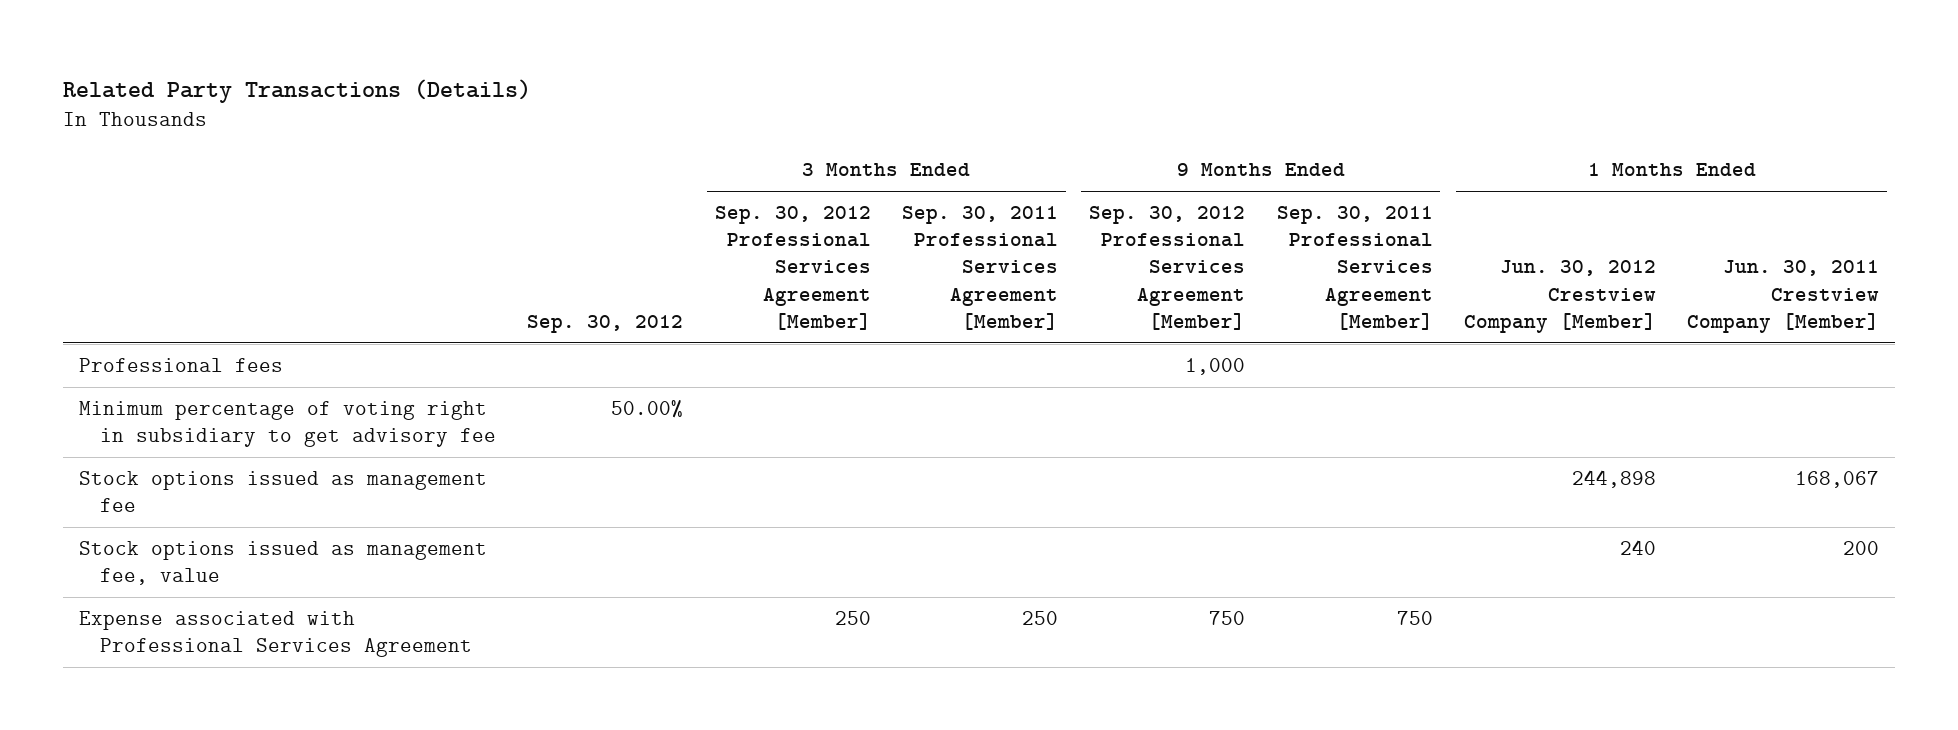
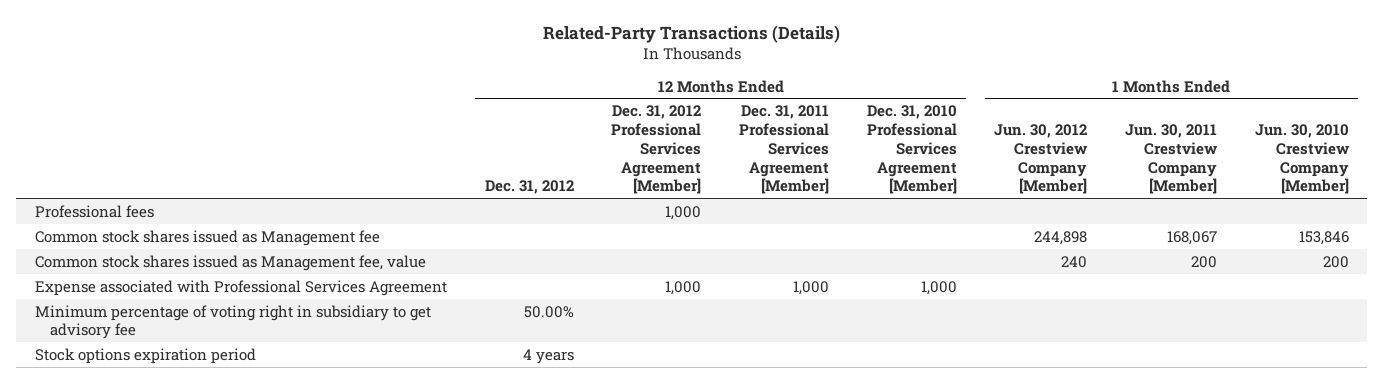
- Related Party Transactions (Details)
+ Related-Party Transactions (Details)
- | Sep. 30, 2012 | 3 Months Ended Sep. 30, 2012 Professional Services Agreement [Member] | 3 Months Ended Sep. 30, 2011 Professional Services Agreement [Member] | 9 Months Ended Sep. 30, 2012 Professional Services Agreement [Member] | 9 Months Ended Sep. 30, 2011 Professional Services Agreement [Member] | 1 Months Ended Jun. 30, 2012 Crestview Company [Member] | 1 Months Ended Jun. 30, 2011 Crestview Company [Member]
+ | 12 Months Ended Dec. 31, 2012 | 12 Months Ended Dec. 31, 2012 Professional Services Agreement [Member] | 12 Months Ended Dec. 31, 2011 Professional Services Agreement [Member] | 12 Months Ended Dec. 31, 2010 Professional Services Agreement [Member] | 1 Months Ended Jun. 30, 2012 Crestview Company [Member] | 1 Months Ended Jun. 30, 2011 Crestview Company [Member] | 1 Months Ended Jun. 30, 2010 Crestview Company [Member]
- Stock options issued as management fee | | | | | | 244,898 | 168,067
- Stock options issued as management fee, value | | | | | | 240 | 200
+ Common stock shares issued as Management fee | | | | | 244,898 | 168,067 | 153,846
+ Common stock shares issued as Management fee, value | | | | | 240 | 200 | 200
moved down: Minimum percentage of voting right in subsidiary to get advisory fee | 50.00% | | | | | |
+ Stock options expiration period | 4 years | | | | | |

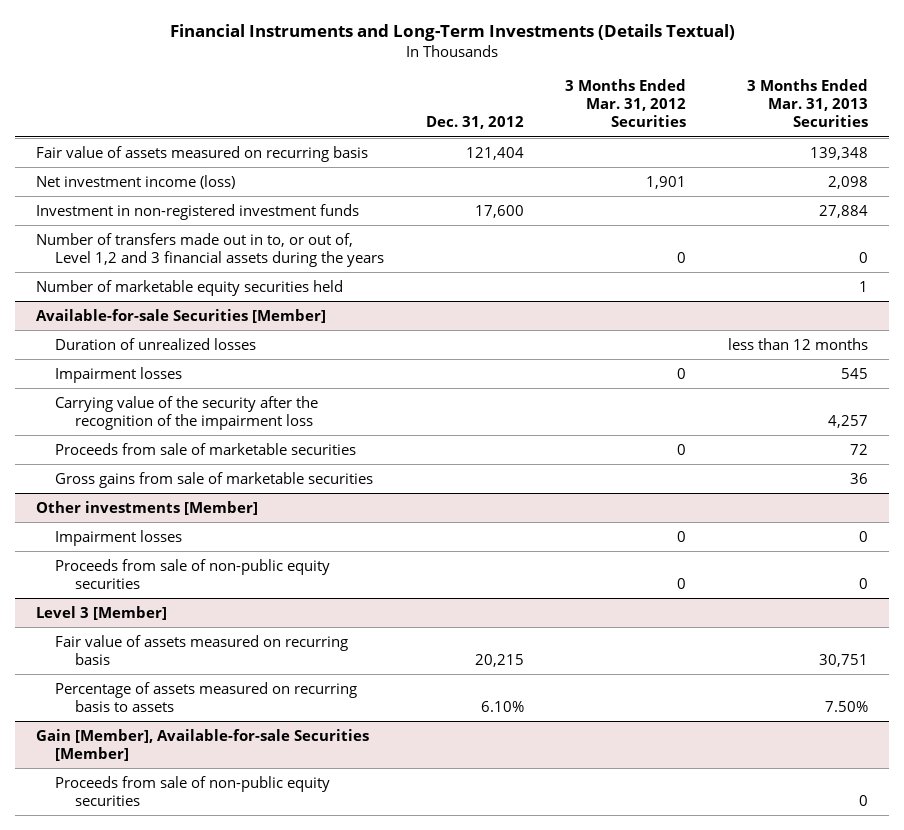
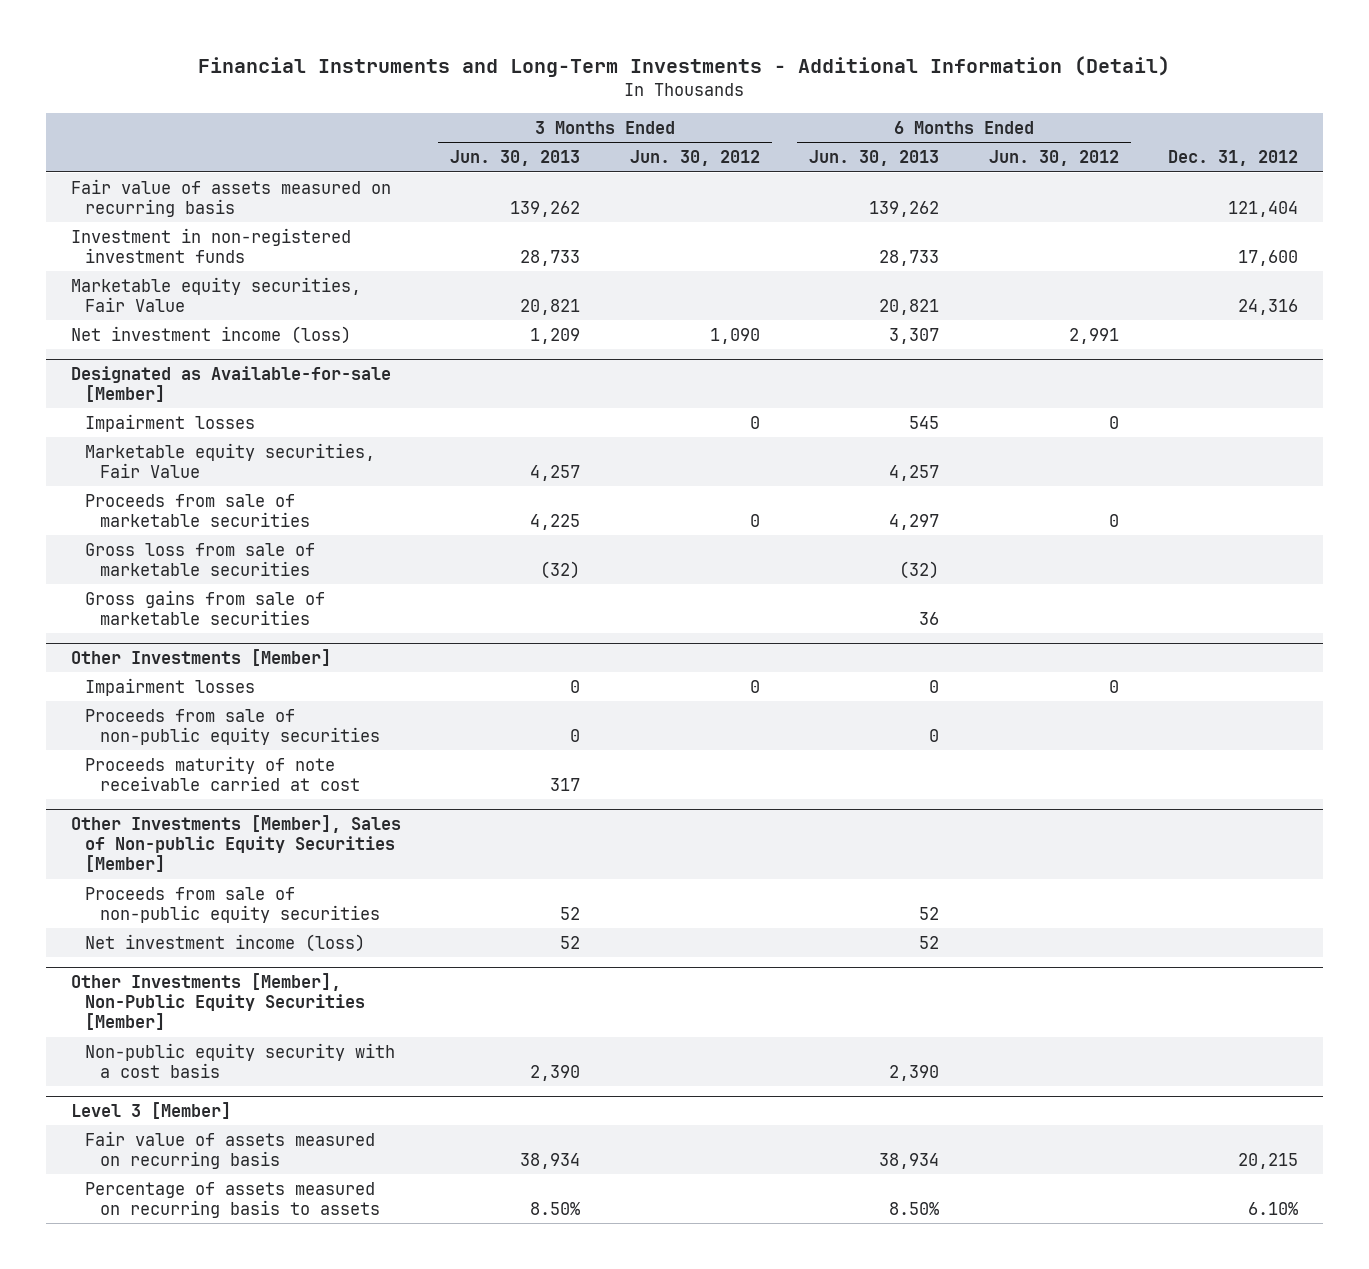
- Financial Instruments and Long-Term Investments (Details Textual)
+ Financial Instruments and Long-Term Investments - Additional Information (Detail)
- | Dec. 31, 2012 | 3 Months Ended Mar. 31, 2012 Securities | 3 Months Ended Mar. 31, 2013 Securities
+ | 3 Months Ended Jun. 30, 2013 | 3 Months Ended Jun. 30, 2012 | 6 Months Ended Jun. 30, 2013 | 6 Months Ended Jun. 30, 2012 | Dec. 31, 2012
- Number of transfers made out in to, or out of, Level 1,2 and 3 financial assets during the years | | 0 | 0
- Number of marketable equity securities held | | | 1
- Available-for-sale Securities [Member]
- Duration of unrealized losses | | | less than 12 months
+ Marketable equity securities, Fair Value | 20,821 | | 20,821 | | 24,316
moved down: Net investment income (loss) | 1,209 | 1,090 | 3,307 | 2,991 |
+ Designated as Available-for-sale [Member]
- Carrying value of the security after the recognition of the impairment loss | | | 4,257
+ Marketable equity securities, Fair Value | 4,257 | | 4,257 | |
+ Gross loss from sale of marketable securities | (32) | | (32) | |
- Other investments [Member]
+ Other Investments [Member]
+ Proceeds maturity of note receivable carried at cost | 317 | | | |
+ Other Investments [Member], Sales of Non-public Equity Securities [Member]
+ Proceeds from sale of non-public equity securities | 52 | | 52 | |
+ Net investment income (loss) | 52 | | 52 | |
+ Other Investments [Member], Non-Public Equity Securities [Member]
+ Non-public equity security with a cost basis | 2,390 | | 2,390 | |
- Gain [Member], Available-for-sale Securities [Member]
- Proceeds from sale of non-public equity securities | | | 0

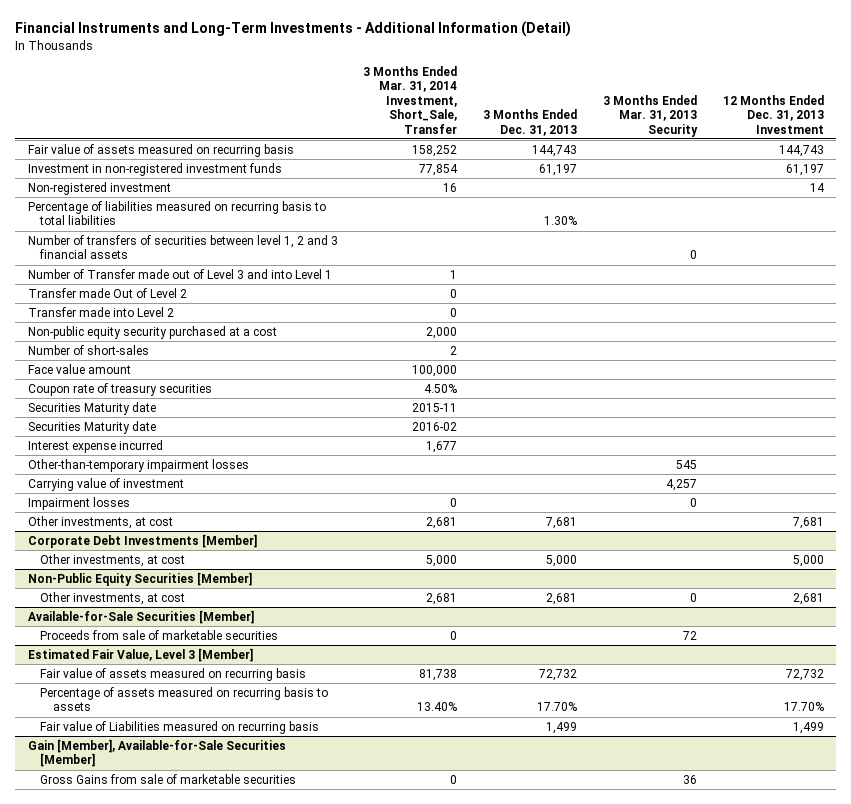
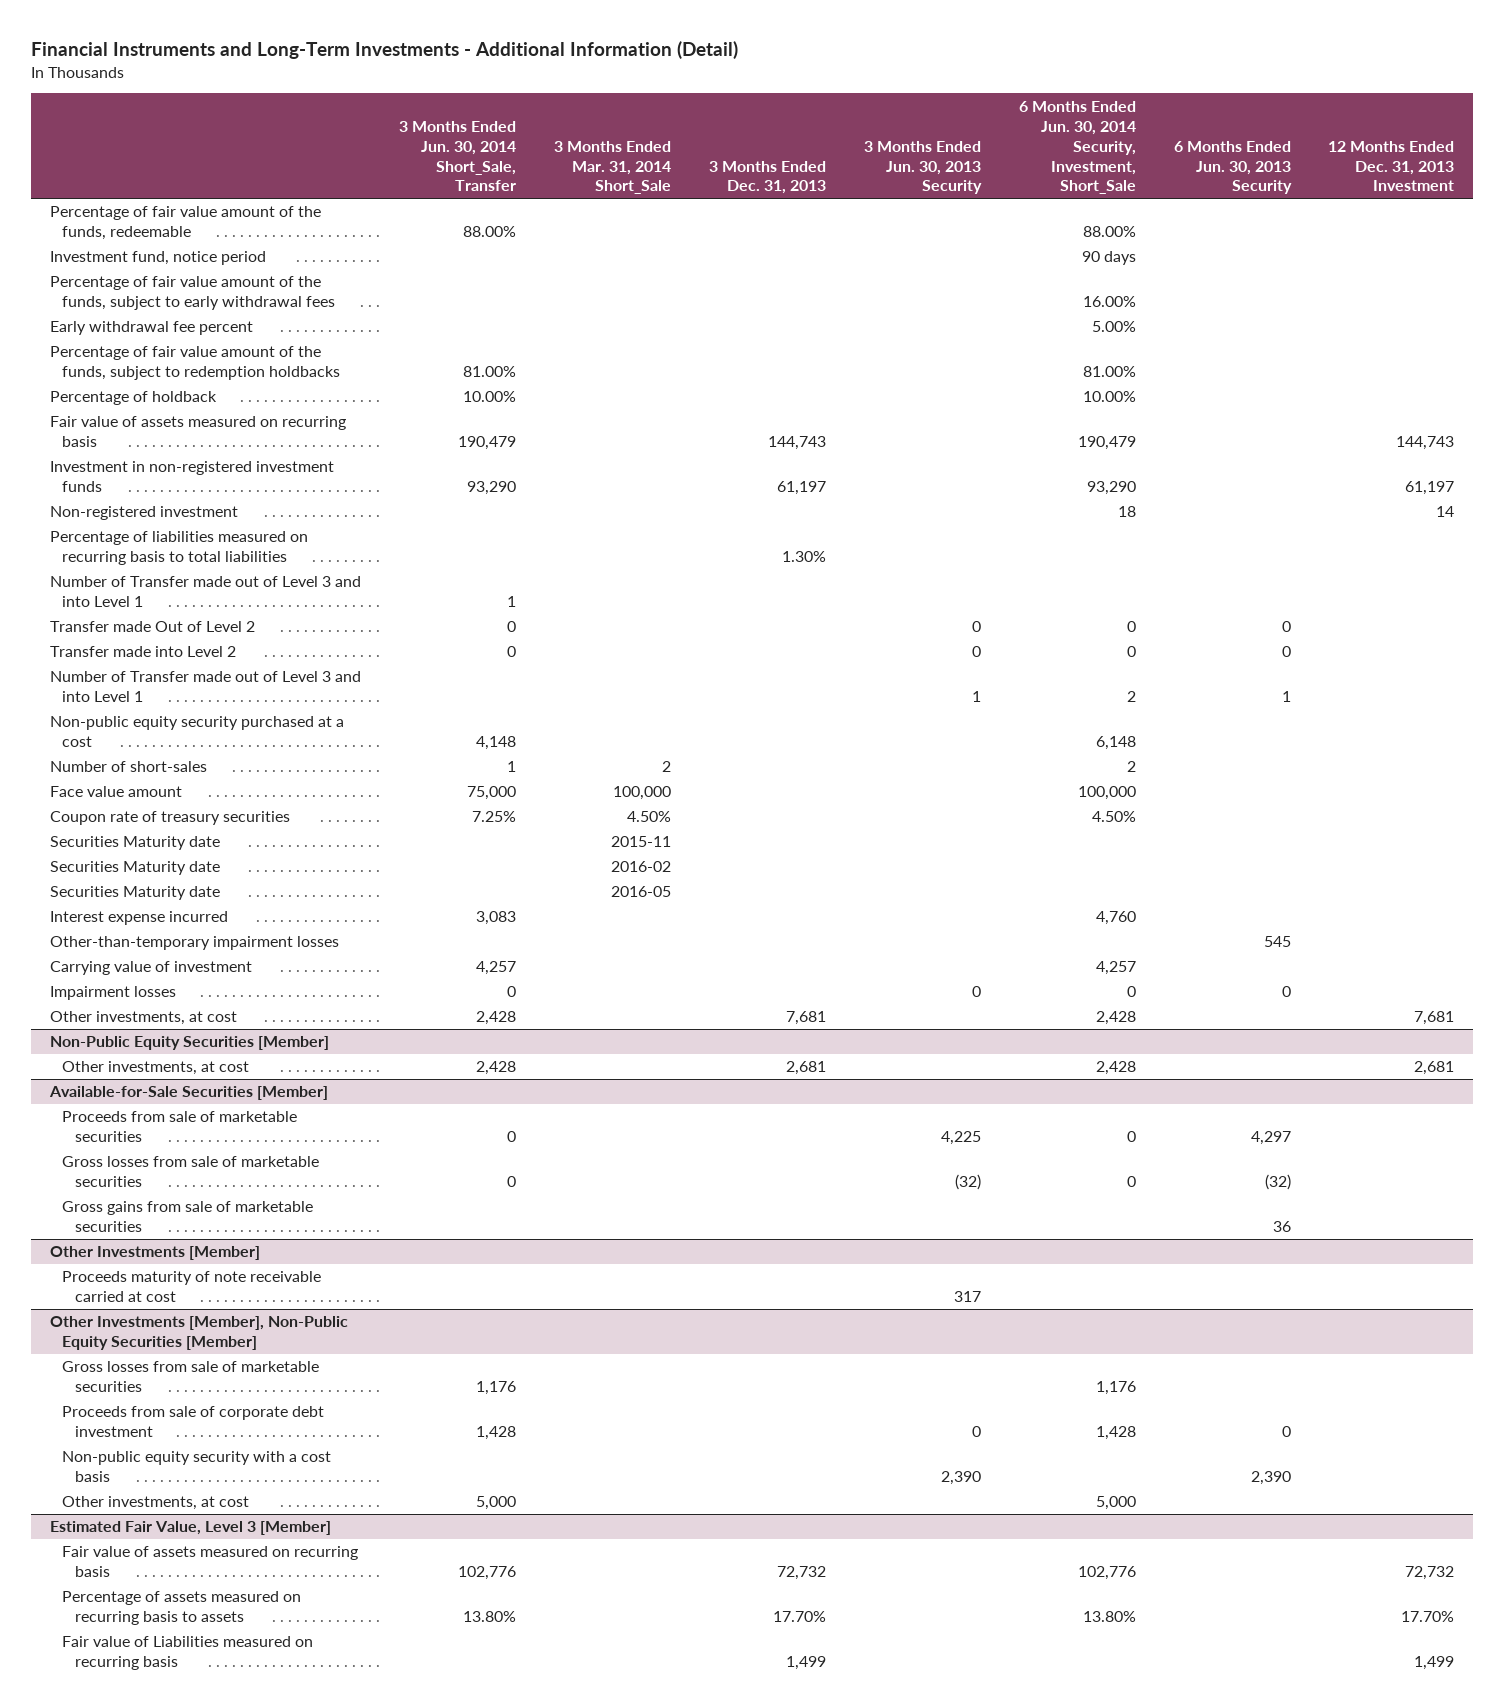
- | 3 Months Ended Mar. 31, 2014 Investment, Short_Sale, Transfer | 3 Months Ended Dec. 31, 2013 | 3 Months Ended Mar. 31, 2013 Security | 12 Months Ended Dec. 31, 2013 Investment
+ | 3 Months Ended Jun. 30, 2014 Short_Sale, Transfer | 3 Months Ended Mar. 31, 2014 Short_Sale | 3 Months Ended Dec. 31, 2013 | 3 Months Ended Jun. 30, 2013 Security | 6 Months Ended Jun. 30, 2014 Security, Investment, Short_Sale | 6 Months Ended Jun. 30, 2013 Security | 12 Months Ended Dec. 31, 2013 Investment
+ Percentage of fair value amount of the funds, redeemable | 88.00% | | | | 88.00% | |
+ Investment fund, notice period | | | | | 90 days | |
+ Percentage of fair value amount of the funds, subject to early withdrawal fees | | | | | 16.00% | |
+ Early withdrawal fee percent | | | | | 5.00% | |
+ Percentage of fair value amount of the funds, subject to redemption holdbacks | 81.00% | | | | 81.00% | |
+ Percentage of holdback | 10.00% | | | | 10.00% | |
- Number of transfers of securities between level 1, 2 and 3 financial assets | | | 0 |
+ Number of Transfer made out of Level 3 and into Level 1 | | | | 1 | 2 | 1 |
+ Securities Maturity date | | 2016-05 | | | | |
- Corporate Debt Investments [Member]
- Other investments, at cost | 5,000 | 5,000 | | 5,000
@ Available-for-Sale Securities [Member]
+ Gross losses from sale of marketable securities | 0 | | | (32) | 0 | (32) |
+ Gross gains from sale of marketable securities | | | | | | 36 |
+ Other Investments [Member]
+ Proceeds maturity of note receivable carried at cost | | | | 317 | | |
+ Other Investments [Member], Non-Public Equity Securities [Member]
+ Gross losses from sale of marketable securities | 1,176 | | | | 1,176 | |
+ Proceeds from sale of corporate debt investment | 1,428 | | | 0 | 1,428 | 0 |
+ Non-public equity security with a cost basis | | | | 2,390 | | 2,390 |
+ Other investments, at cost | 5,000 | | | | 5,000 | |
- Gain [Member], Available-for-Sale Securities [Member]
- Gross Gains from sale of marketable securities | 0 | | 36 |

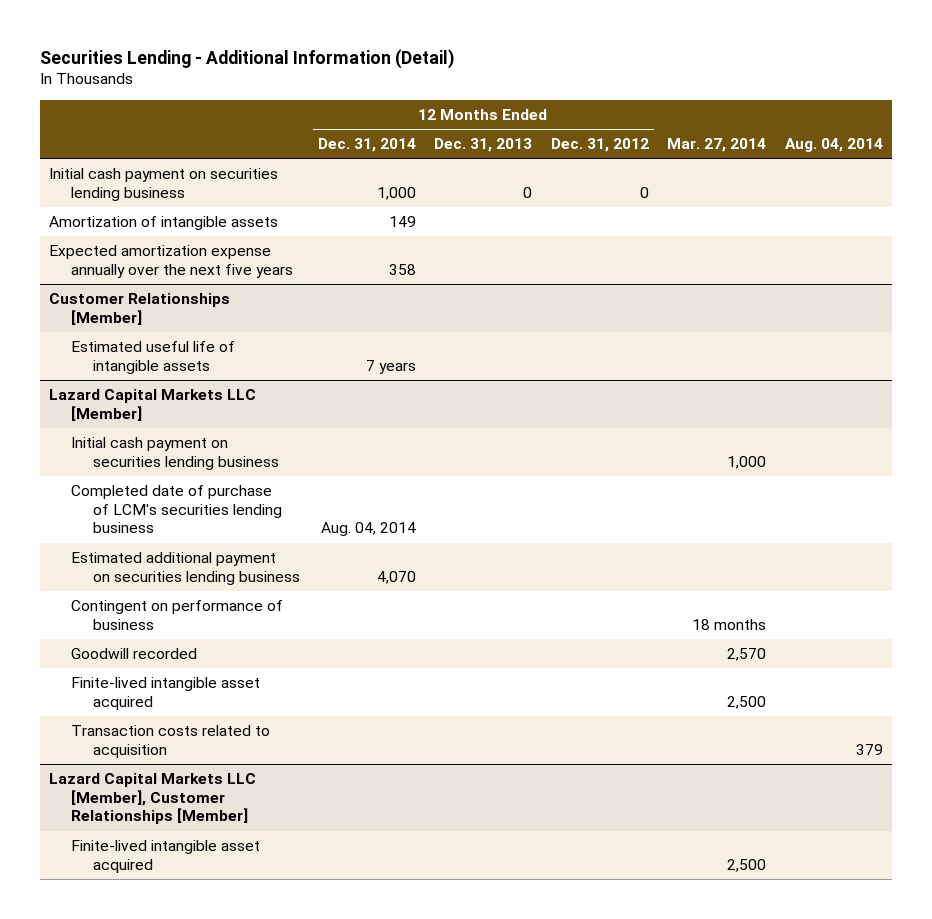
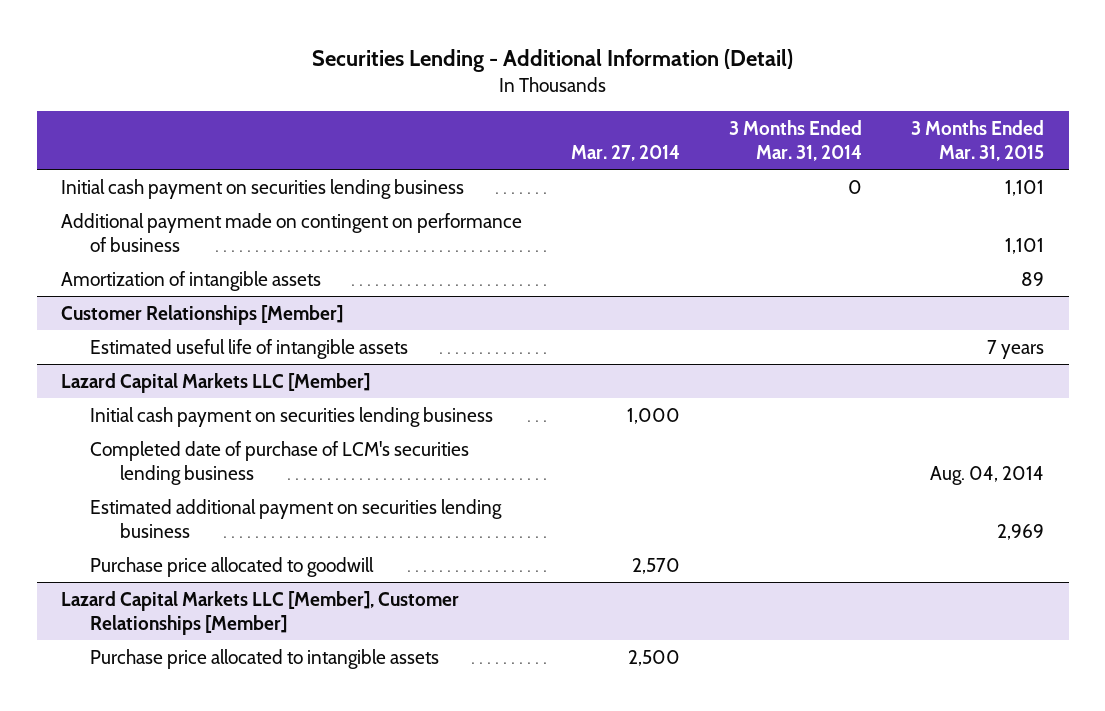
- | 12 Months Ended Dec. 31, 2014 | 12 Months Ended Dec. 31, 2013 | 12 Months Ended Dec. 31, 2012 | Mar. 27, 2014 | Aug. 04, 2014
+ | Mar. 27, 2014 | 3 Months Ended Mar. 31, 2014 | 3 Months Ended Mar. 31, 2015
+ Additional payment made on contingent on performance of business | | | 1,101
- Expected amortization expense annually over the next five years | 358 | | | |
@ Lazard Capital Markets LLC [Member]
- Contingent on performance of business | | | | 18 months |
- Goodwill recorded | | | | 2,570 |
- Finite-lived intangible asset acquired | | | | 2,500 |
- Transaction costs related to acquisition | | | | | 379
+ Purchase price allocated to goodwill | 2,570 | |
@ Lazard Capital Markets LLC [Member], Customer Relationships [Member]
- Finite-lived intangible asset acquired | | | | 2,500 |
+ Purchase price allocated to intangible assets | 2,500 | |

